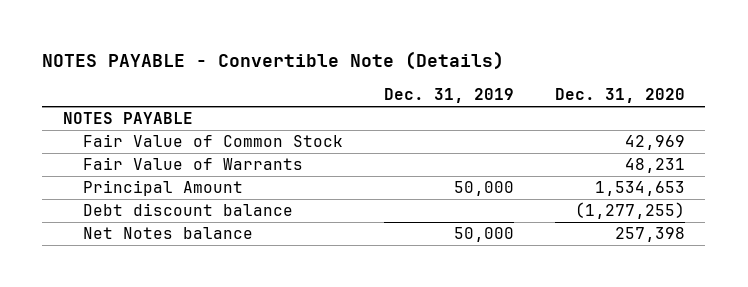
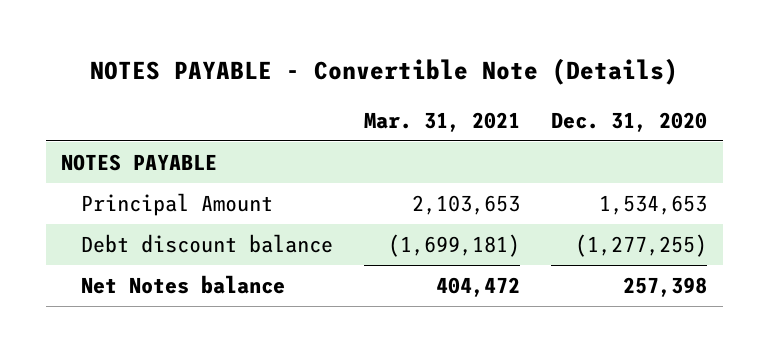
- | Dec. 31, 2019 | Dec. 31, 2020
+ | Mar. 31, 2021 | Dec. 31, 2020
- Fair Value of Common Stock | | 42,969
- Fair Value of Warrants | | 48,231

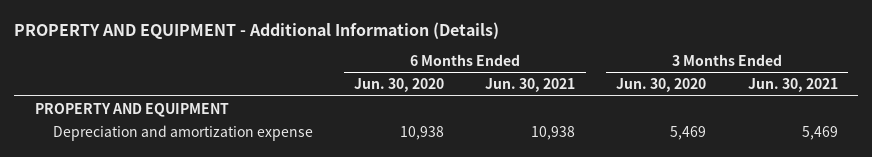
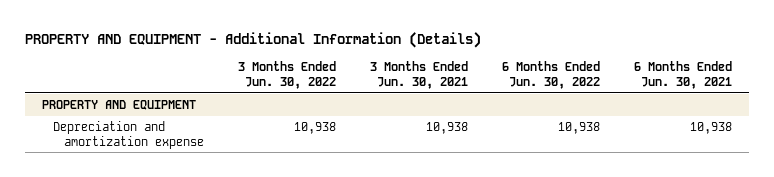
- | 6 Months Ended Jun. 30, 2020 | 6 Months Ended Jun. 30, 2021 | 3 Months Ended Jun. 30, 2020 | 3 Months Ended Jun. 30, 2021
+ | 3 Months Ended Jun. 30, 2022 | 3 Months Ended Jun. 30, 2021 | 6 Months Ended Jun. 30, 2022 | 6 Months Ended Jun. 30, 2021
- Depreciation and amortization expense | 10,938 | 10,938 | 5,469 | 5,469
+ Depreciation and amortization expense | 10,938 | 10,938 | 10,938 | 10,938

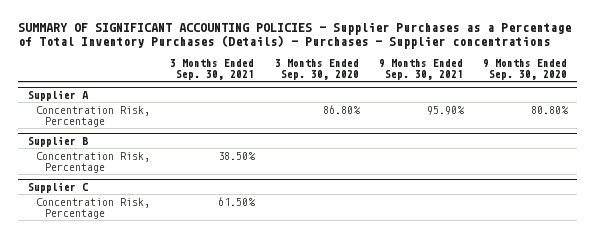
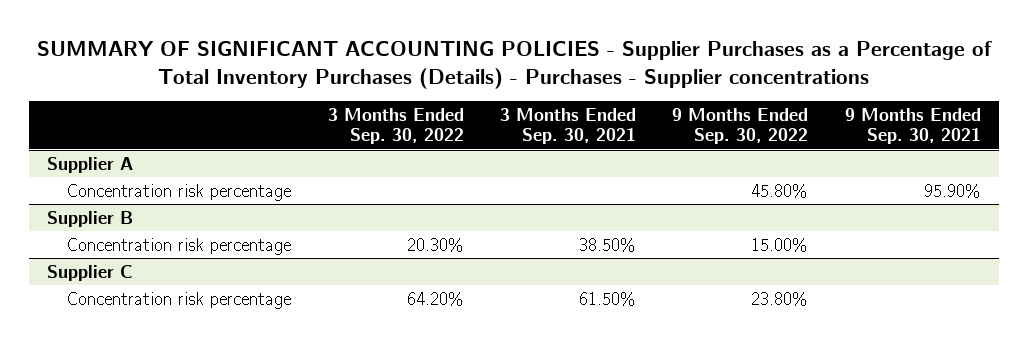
- | 3 Months Ended Sep. 30, 2021 | 3 Months Ended Sep. 30, 2020 | 9 Months Ended Sep. 30, 2021 | 9 Months Ended Sep. 30, 2020
+ | 3 Months Ended Sep. 30, 2022 | 3 Months Ended Sep. 30, 2021 | 9 Months Ended Sep. 30, 2022 | 9 Months Ended Sep. 30, 2021
@ Supplier A
- Concentration Risk, Percentage | | 86.80% | 95.90% | 80.80%
+ Concentration risk percentage | | | 45.80% | 95.90%
@ Supplier B
- Concentration Risk, Percentage | 38.50% | | |
+ Concentration risk percentage | 20.30% | 38.50% | 15.00% |
@ Supplier C
- Concentration Risk, Percentage | 61.50% | | |
+ Concentration risk percentage | 64.20% | 61.50% | 23.80% |

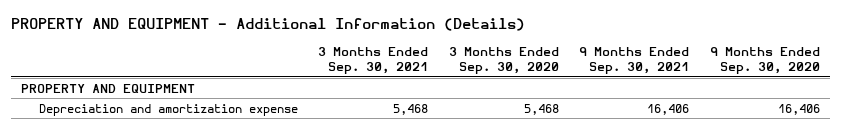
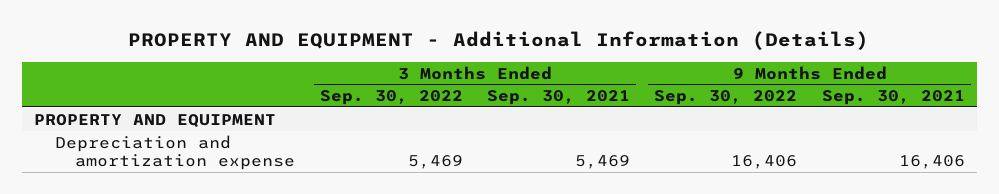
- | 3 Months Ended Sep. 30, 2021 | 3 Months Ended Sep. 30, 2020 | 9 Months Ended Sep. 30, 2021 | 9 Months Ended Sep. 30, 2020
+ | 3 Months Ended Sep. 30, 2022 | 3 Months Ended Sep. 30, 2021 | 9 Months Ended Sep. 30, 2022 | 9 Months Ended Sep. 30, 2021
- Depreciation and amortization expense | 5,468 | 5,468 | 16,406 | 16,406
+ Depreciation and amortization expense | 5,469 | 5,469 | 16,406 | 16,406

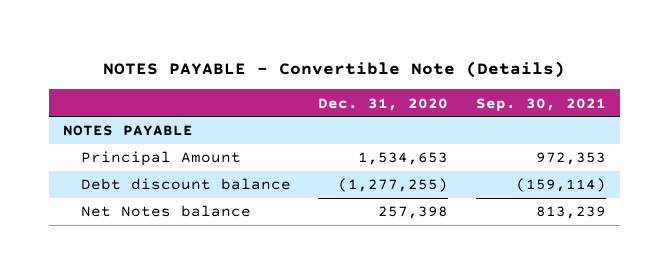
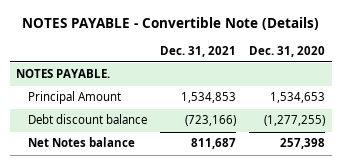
- | Dec. 31, 2020 | Sep. 30, 2021
+ | Dec. 31, 2021 | Dec. 31, 2020
- NOTES PAYABLE
+ NOTES PAYABLE.

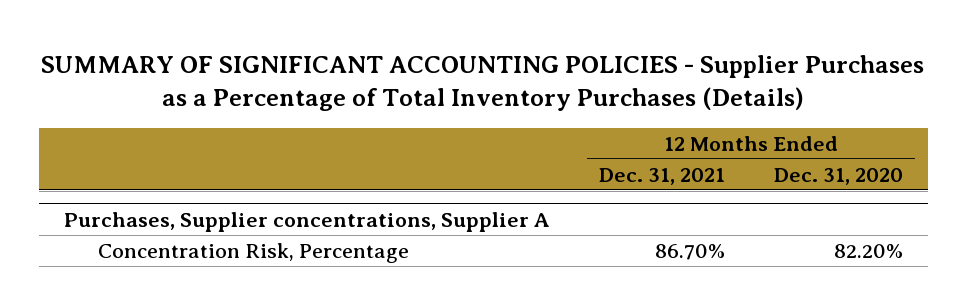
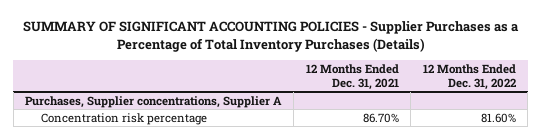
- | 12 Months Ended Dec. 31, 2021 | 12 Months Ended Dec. 31, 2020
+ | 12 Months Ended Dec. 31, 2021 | 12 Months Ended Dec. 31, 2022
@ Purchases, Supplier concentrations, Supplier A
- Concentration Risk, Percentage | 86.70% | 82.20%
+ Concentration risk percentage | 86.70% | 81.60%

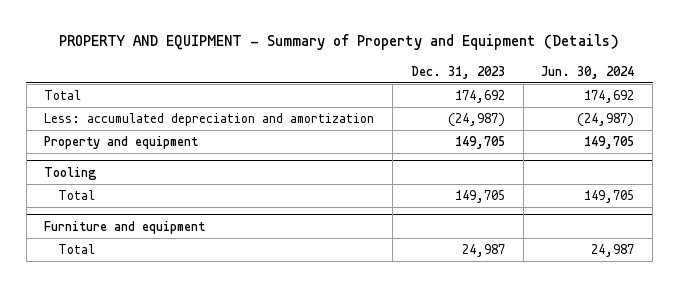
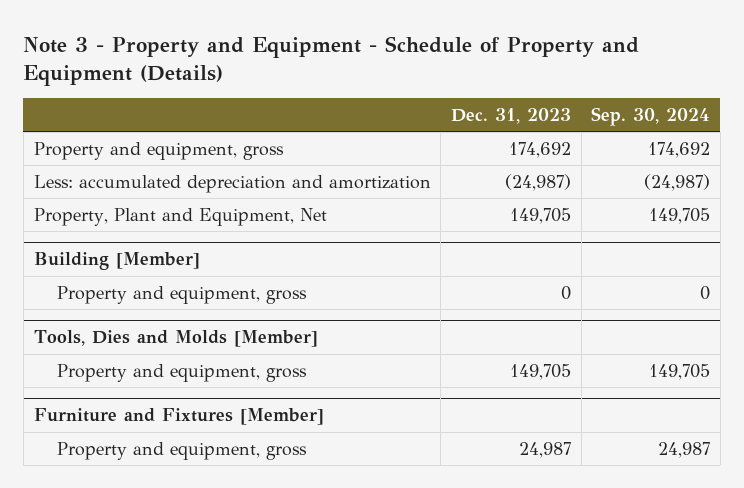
- PROPERTY AND EQUIPMENT - Summary of Property and Equipment (Details)
+ Note 3 - Property and Equipment - Schedule of Property and Equipment (Details)
- | Dec. 31, 2023 | Jun. 30, 2024
+ | Dec. 31, 2023 | Sep. 30, 2024
- Total | 174,692 | 174,692
+ Property and equipment, gross | 174,692 | 174,692
- Property and equipment | 149,705 | 149,705
- Tooling
- Total | 149,705 | 149,705
- Furniture and equipment
- Total | 24,987 | 24,987
+ Property, Plant and Equipment, Net | 149,705 | 149,705
+ Building [Member]
+ Property and equipment, gross | 0 | 0
+ Tools, Dies and Molds [Member]
+ Property and equipment, gross | 149,705 | 149,705
+ Furniture and Fixtures [Member]
+ Property and equipment, gross | 24,987 | 24,987

